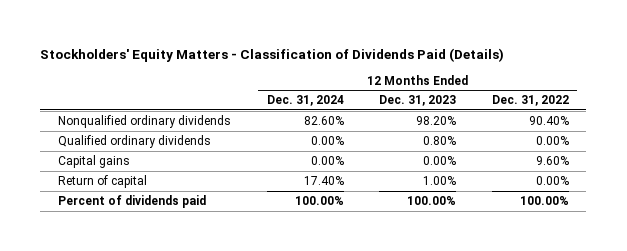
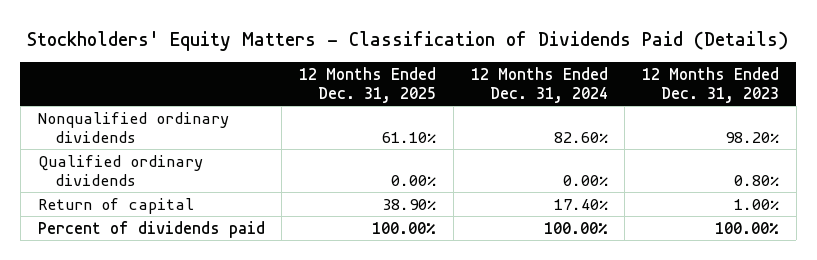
- | 12 Months Ended Dec. 31, 2024 | 12 Months Ended Dec. 31, 2023 | 12 Months Ended Dec. 31, 2022
+ | 12 Months Ended Dec. 31, 2025 | 12 Months Ended Dec. 31, 2024 | 12 Months Ended Dec. 31, 2023
- Capital gains | 0.00% | 0.00% | 9.60%

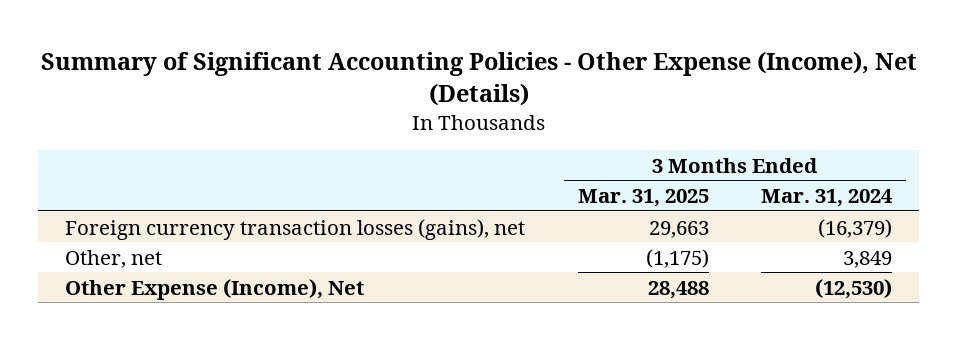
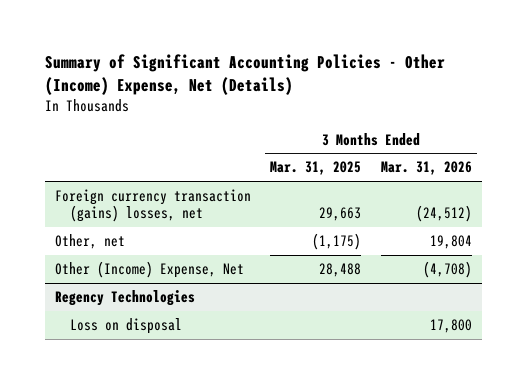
- Summary of Significant Accounting Policies - Other Expense (Income), Net (Details)
+ Summary of Significant Accounting Policies - Other (Income) Expense, Net (Details)
- | 3 Months Ended Mar. 31, 2025 | 3 Months Ended Mar. 31, 2024
+ | 3 Months Ended Mar. 31, 2025 | 3 Months Ended Mar. 31, 2026
- Foreign currency transaction losses (gains), net | 29,663 | (16,379)
+ Foreign currency transaction (gains) losses, net | 29,663 | (24,512)
- Other Expense (Income), Net | 28,488 | (12,530)
+ Other (Income) Expense, Net | 28,488 | (4,708)
+ Regency Technologies
+ Loss on disposal | | 17,800

